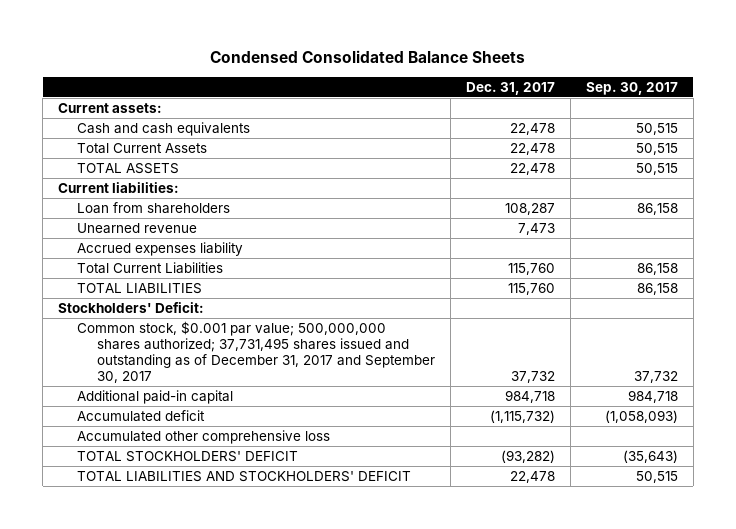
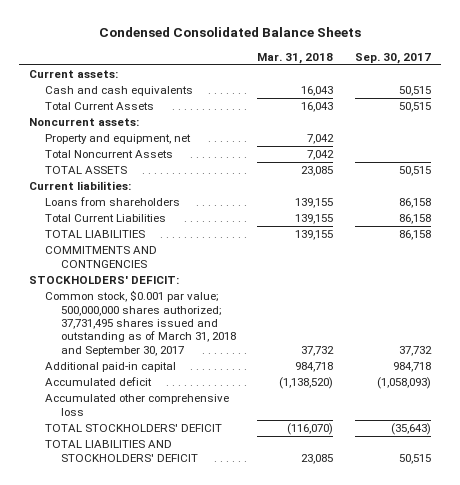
- | Dec. 31, 2017 | Sep. 30, 2017
+ | Mar. 31, 2018 | Sep. 30, 2017
+ Noncurrent assets:
+ Property and equipment, net | 7,042 |
+ Total Noncurrent Assets | 7,042 |
- Loan from shareholders | 108,287 | 86,158
- Unearned revenue | 7,473 |
- Accrued expenses liability
+ Loans from shareholders | 139,155 | 86,158
- Stockholders' Deficit:
- Common stock, $0.001 par value; 500,000,000 shares authorized; 37,731,495 shares issued and outstanding as of December 31, 2017 and September 30, 2017 | 37,732 | 37,732
+ COMMITMENTS AND CONTNGENCIES
+ STOCKHOLDERS' DEFICIT:
+ Common stock, $0.001 par value; 500,000,000 shares authorized; 37,731,495 shares issued and outstanding as of March 31, 2018 and September 30, 2017 | 37,732 | 37,732

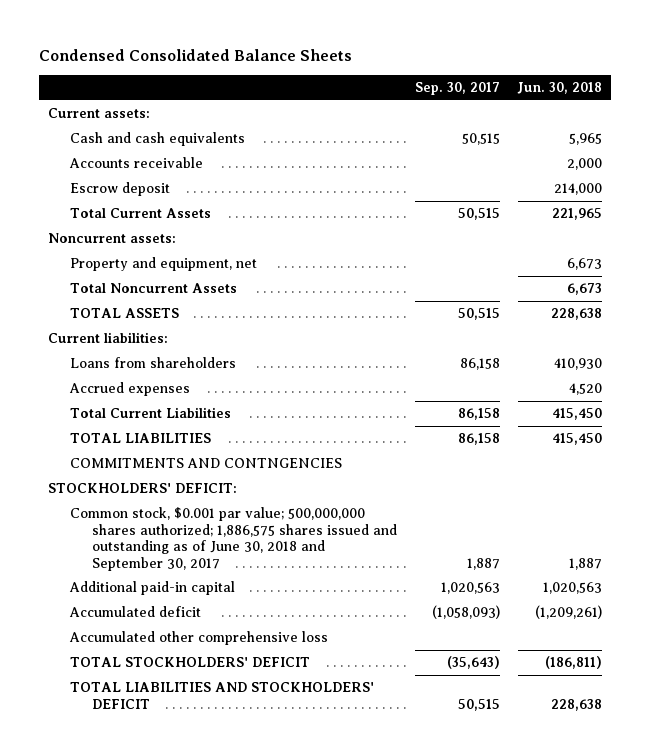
- | Mar. 31, 2018 | Sep. 30, 2017
+ | Sep. 30, 2017 | Jun. 30, 2018
+ Accounts receivable | | 2,000
+ Escrow deposit | | 214,000
+ Accrued expenses | | 4,520
- Common stock, $0.001 par value; 500,000,000 shares authorized; 37,731,495 shares issued and outstanding as of March 31, 2018 and September 30, 2017 | 37,732 | 37,732
- Additional paid-in capital | 984,718 | 984,718
+ Common stock, $0.001 par value; 500,000,000 shares authorized; 1,886,575 shares issued and outstanding as of June 30, 2018 and September 30, 2017 | 1,887 | 1,887
+ Additional paid-in capital | 1,020,563 | 1,020,563

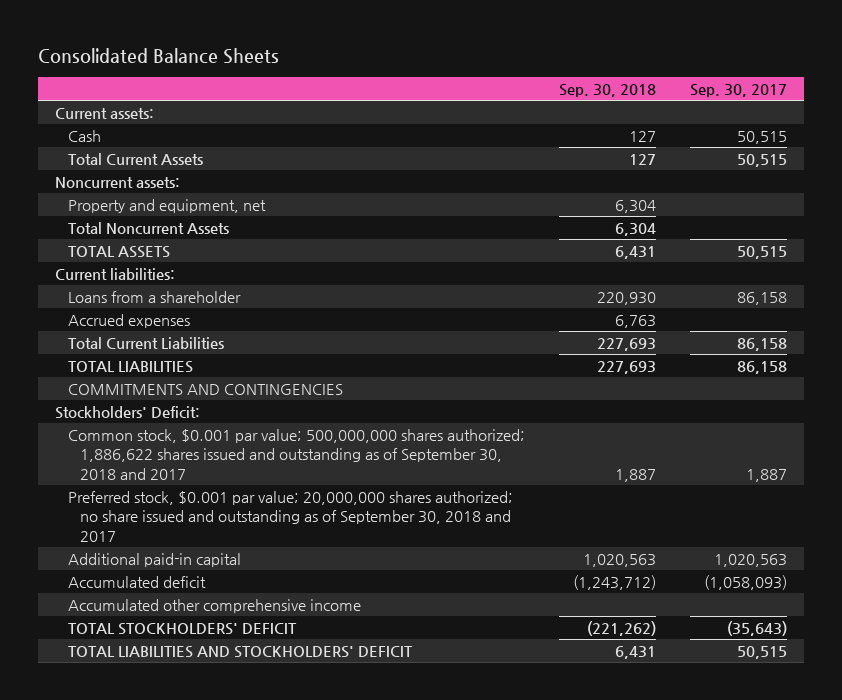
- Condensed Consolidated Balance Sheets
+ Consolidated Balance Sheets
- | Sep. 30, 2017 | Jun. 30, 2018
+ | Sep. 30, 2018 | Sep. 30, 2017
- Cash and cash equivalents | 50,515 | 5,965
- Accounts receivable | | 2,000
- Escrow deposit | | 214,000
+ Cash | 127 | 50,515
- Loans from shareholders | 86,158 | 410,930
+ Loans from a shareholder | 220,930 | 86,158
- COMMITMENTS AND CONTNGENCIES
- STOCKHOLDERS' DEFICIT:
- Common stock, $0.001 par value; 500,000,000 shares authorized; 1,886,575 shares issued and outstanding as of June 30, 2018 and September 30, 2017 | 1,887 | 1,887
+ COMMITMENTS AND CONTINGENCIES
+ Stockholders' Deficit:
+ Common stock, $0.001 par value; 500,000,000 shares authorized; 1,886,622 shares issued and outstanding as of September 30, 2018 and 2017 | 1,887 | 1,887
+ Preferred stock, $0.001 par value; 20,000,000 shares authorized; no share issued and outstanding as of September 30, 2018 and 2017
- Accumulated other comprehensive loss
+ Accumulated other comprehensive income

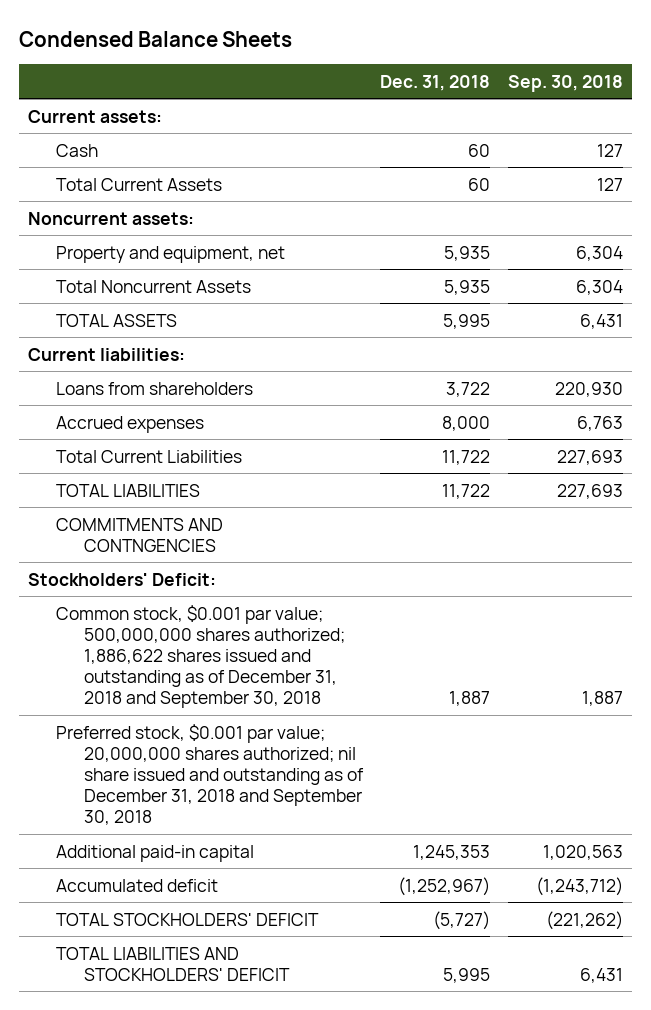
- Consolidated Balance Sheets
+ Condensed Balance Sheets
- | Sep. 30, 2018 | Sep. 30, 2017
+ | Dec. 31, 2018 | Sep. 30, 2018
- Loans from a shareholder | 220,930 | 86,158
+ Loans from shareholders | 3,722 | 220,930
- COMMITMENTS AND CONTINGENCIES
+ COMMITMENTS AND CONTNGENCIES
- Common stock, $0.001 par value; 500,000,000 shares authorized; 1,886,622 shares issued and outstanding as of September 30, 2018 and 2017 | 1,887 | 1,887
- Preferred stock, $0.001 par value; 20,000,000 shares authorized; no share issued and outstanding as of September 30, 2018 and 2017
+ Common stock, $0.001 par value; 500,000,000 shares authorized; 1,886,622 shares issued and outstanding as of December 31, 2018 and September 30, 2018 | 1,887 | 1,887
+ Preferred stock, $0.001 par value; 20,000,000 shares authorized; nil share issued and outstanding as of December 31, 2018 and September 30, 2018
- Accumulated other comprehensive income

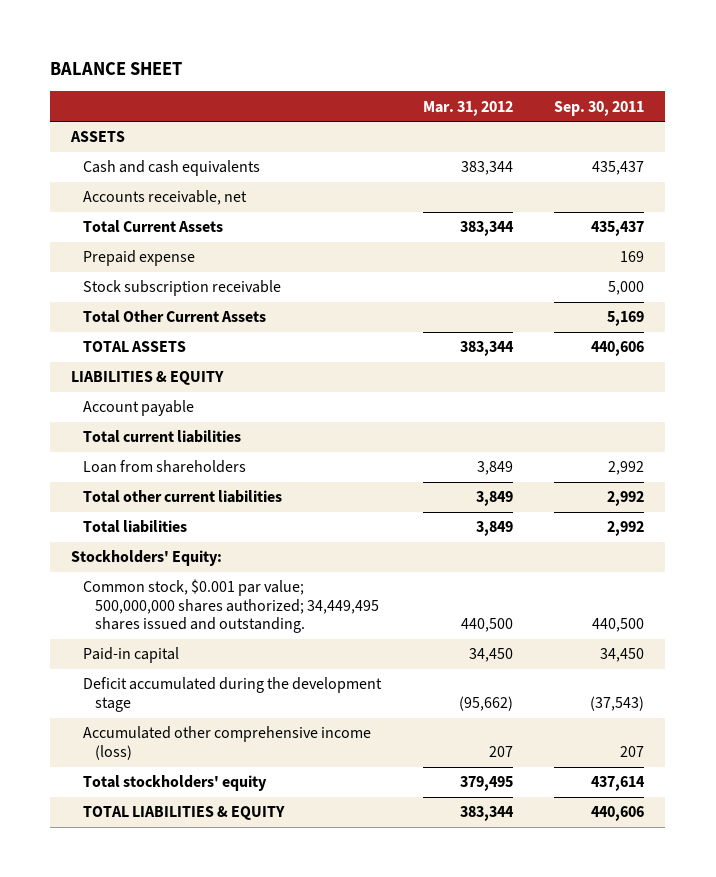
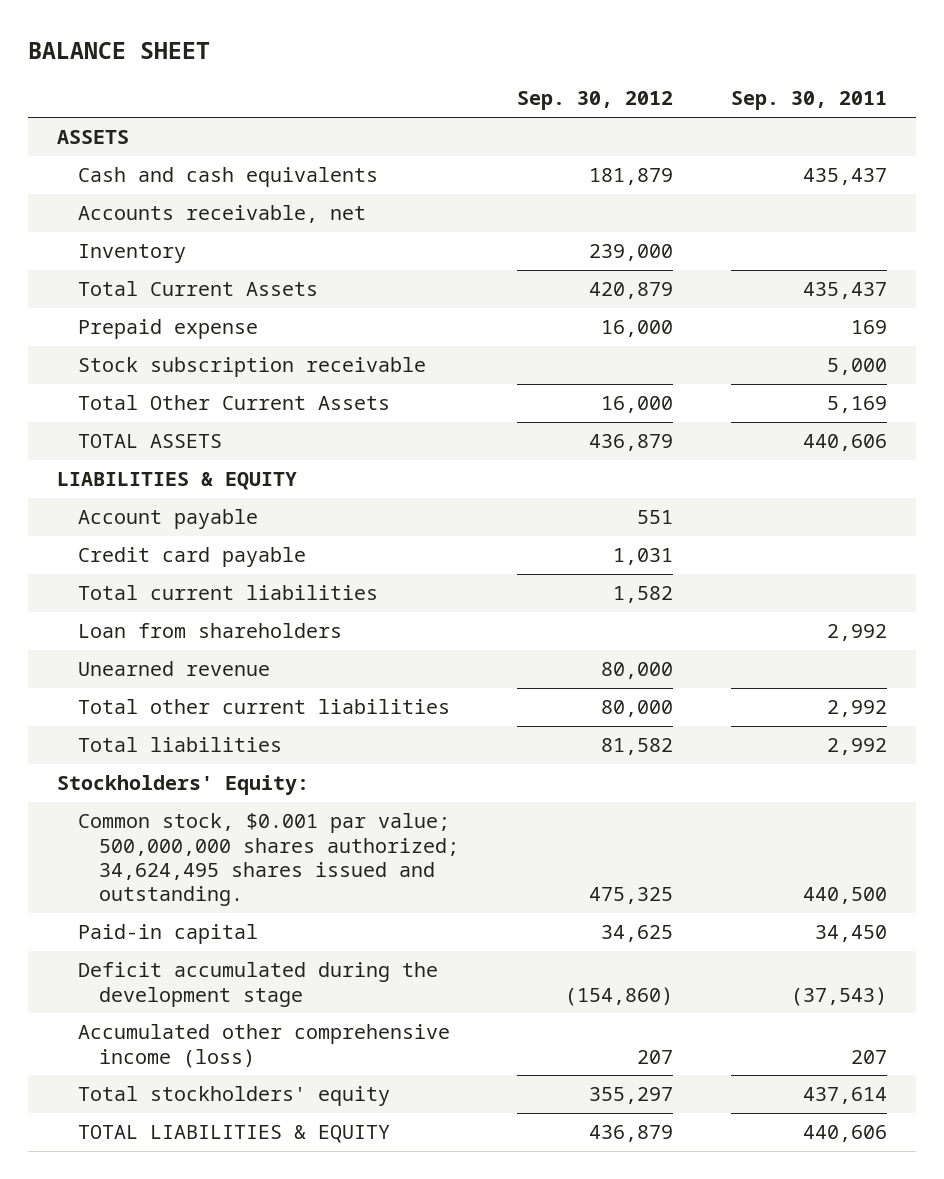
- | Mar. 31, 2012 | Sep. 30, 2011
+ | Sep. 30, 2012 | Sep. 30, 2011
+ Inventory | 239,000 |
+ Credit card payable | 1,031 |
+ Unearned revenue | 80,000 |
- Common stock, $0.001 par value; 500,000,000 shares authorized; 34,449,495 shares issued and outstanding. | 440,500 | 440,500
+ Common stock, $0.001 par value; 500,000,000 shares authorized; 34,624,495 shares issued and outstanding. | 475,325 | 440,500

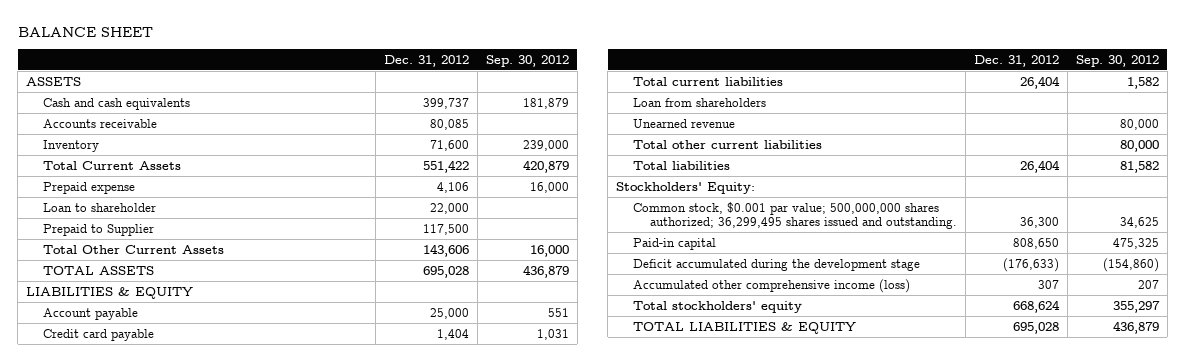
- | Sep. 30, 2012 | Sep. 30, 2011
+ | Dec. 31, 2012 | Sep. 30, 2012
- Accounts receivable, net
+ Accounts receivable | 80,085 |
- Stock subscription receivable | | 5,000
+ Loan to shareholder | 22,000 |
+ Prepaid to Supplier | 117,500 |
- Common stock, $0.001 par value; 500,000,000 shares authorized; 34,624,495 shares issued and outstanding. | 475,325 | 440,500
- Paid-in capital | 34,625 | 34,450
+ Common stock, $0.001 par value; 500,000,000 shares authorized; 36,299,495 shares issued and outstanding. | 36,300 | 34,625
+ Paid-in capital | 808,650 | 475,325

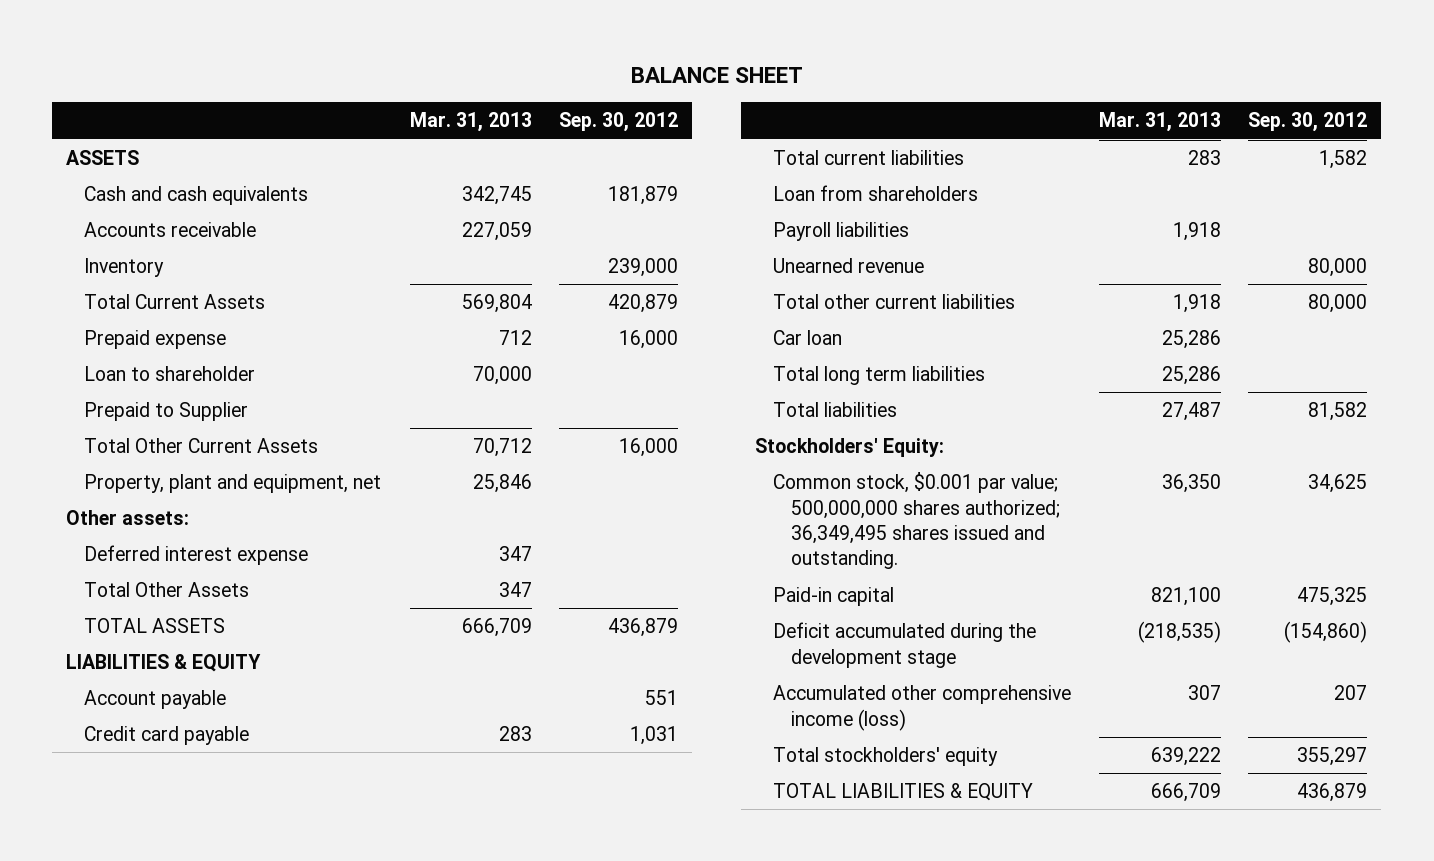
- | Dec. 31, 2012 | Sep. 30, 2012
+ | Mar. 31, 2013 | Sep. 30, 2012
+ Property, plant and equipment, net | 25,846 |
+ Other assets:
+ Deferred interest expense | 347 |
+ Total Other Assets | 347 |
+ Payroll liabilities | 1,918 |
+ Car loan | 25,286 |
+ Total long term liabilities | 25,286 |
- Common stock, $0.001 par value; 500,000,000 shares authorized; 36,299,495 shares issued and outstanding. | 36,300 | 34,625
+ Common stock, $0.001 par value; 500,000,000 shares authorized; 36,349,495 shares issued and outstanding. | 36,350 | 34,625

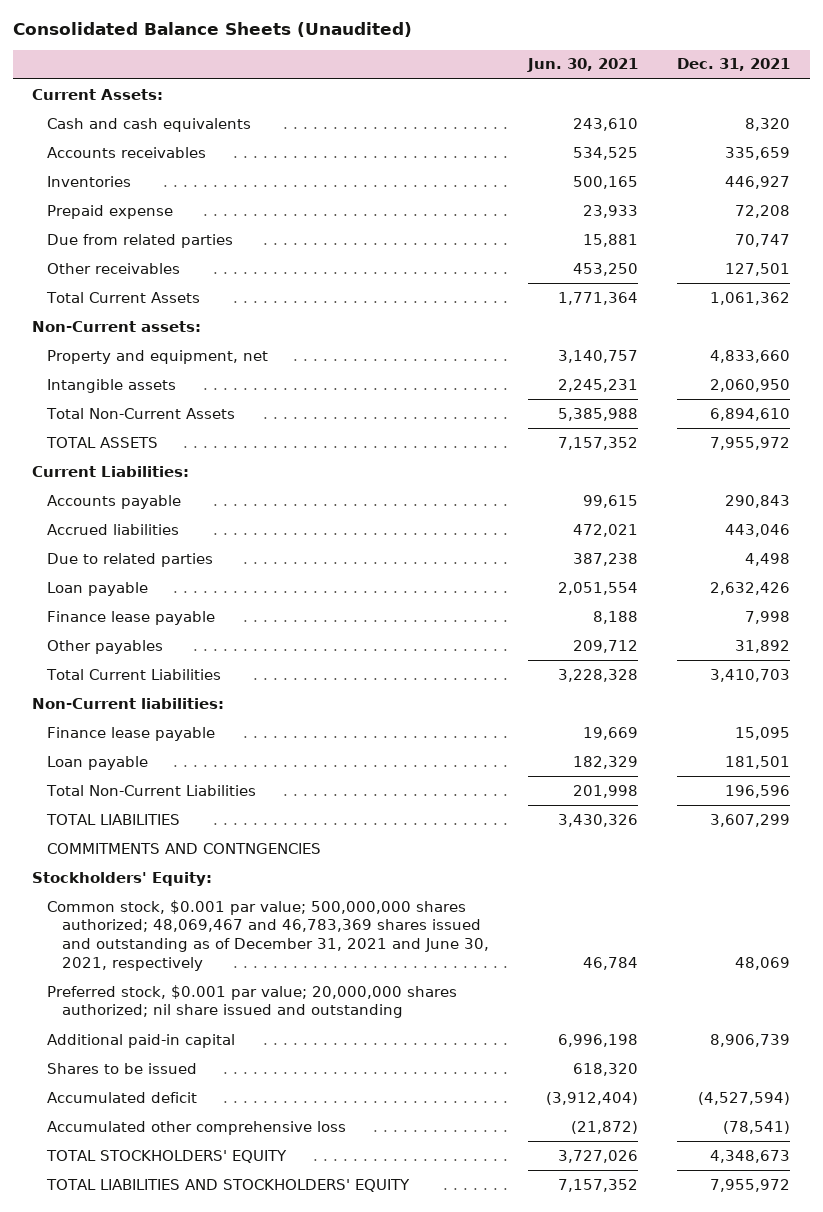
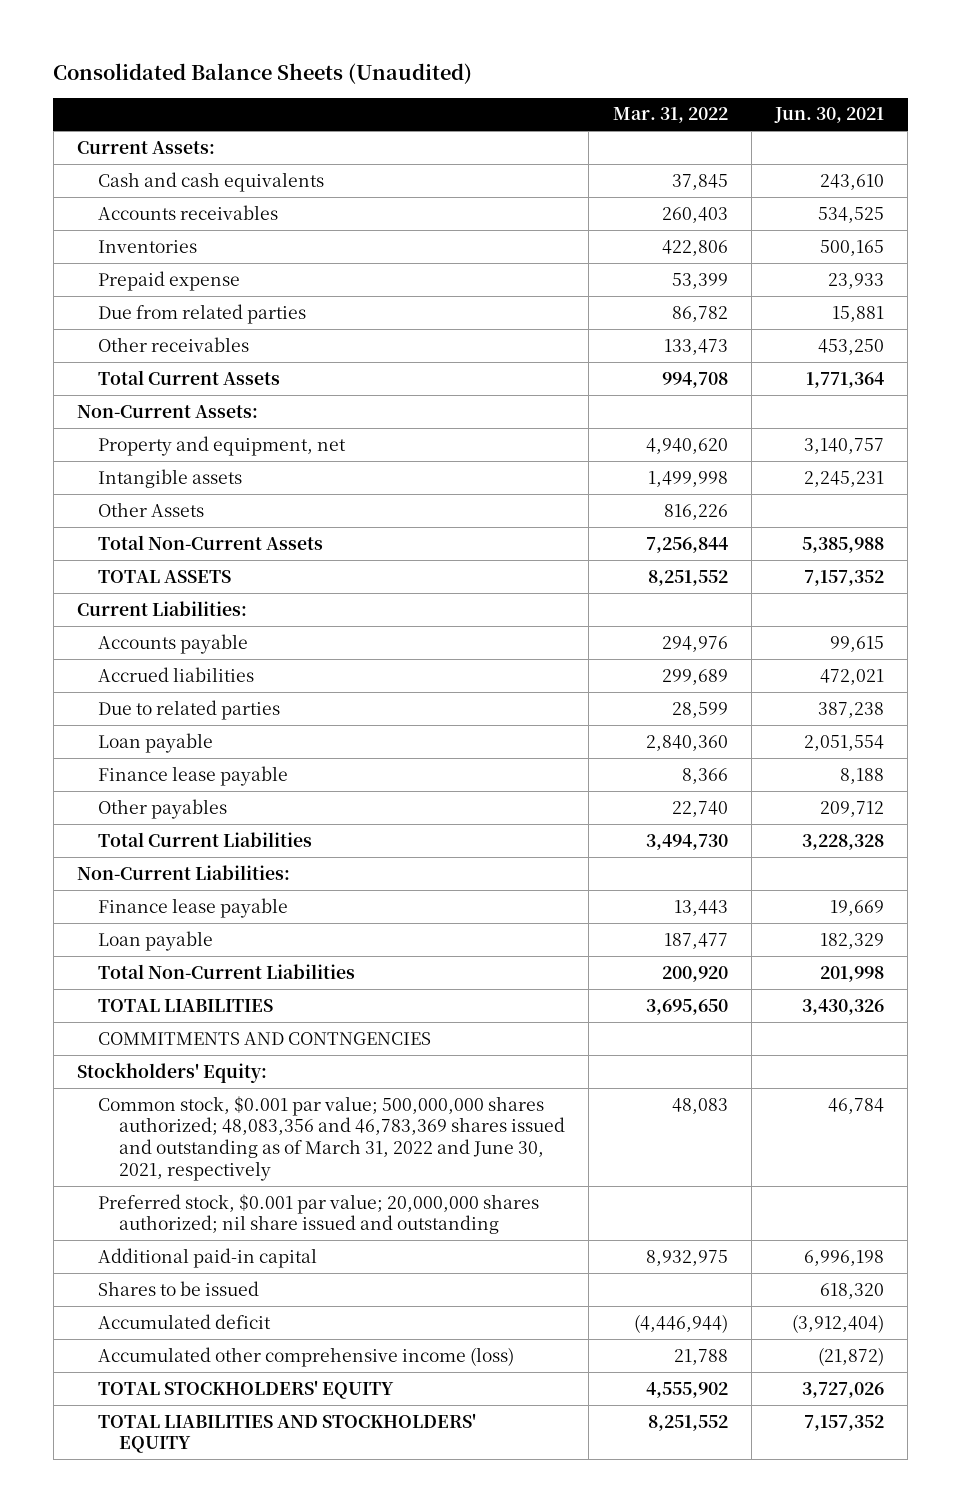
- | Jun. 30, 2021 | Dec. 31, 2021
+ | Mar. 31, 2022 | Jun. 30, 2021
- Non-Current assets:
+ Non-Current Assets:
+ Other Assets | 816,226 |
- Non-Current liabilities:
+ Non-Current Liabilities:
- Common stock, $0.001 par value; 500,000,000 shares authorized; 48,069,467 and 46,783,369 shares issued and outstanding as of December 31, 2021 and June 30, 2021, respectively | 46,784 | 48,069
+ Common stock, $0.001 par value; 500,000,000 shares authorized; 48,083,356 and 46,783,369 shares issued and outstanding as of March 31, 2022 and June 30, 2021, respectively | 48,083 | 46,784
- Accumulated other comprehensive loss | (21,872) | (78,541)
+ Accumulated other comprehensive income (loss) | 21,788 | (21,872)

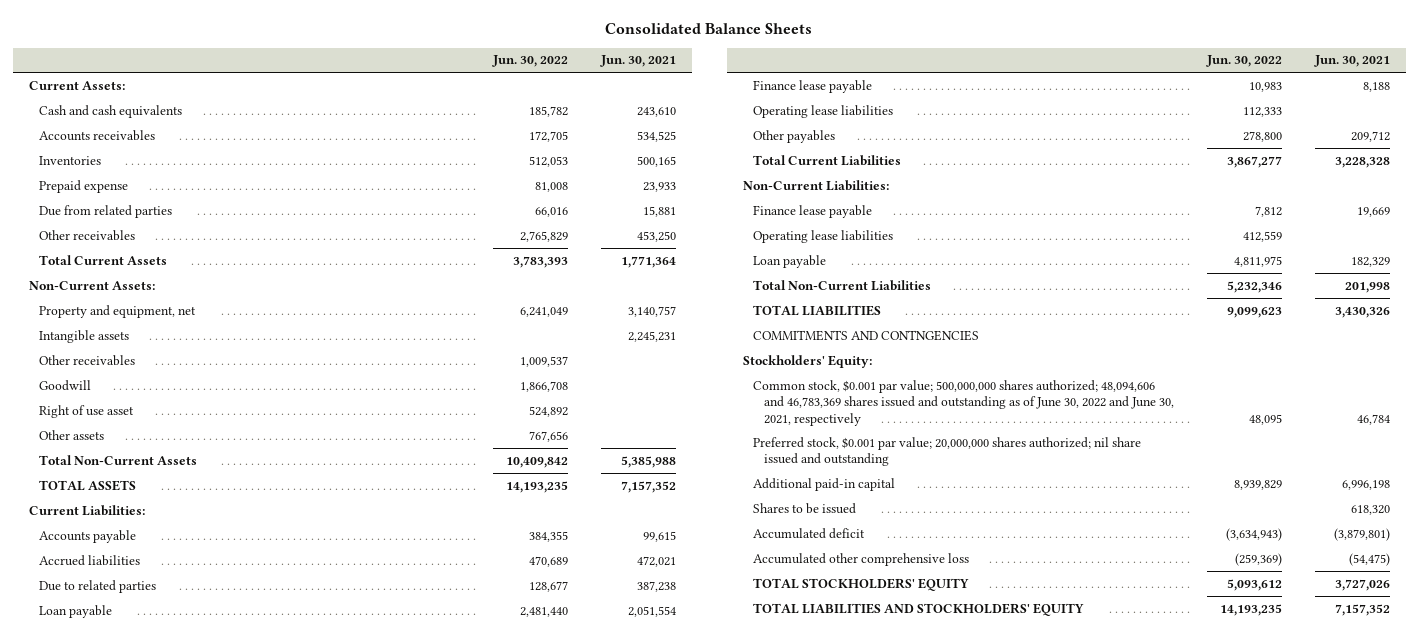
- Consolidated Balance Sheets (Unaudited)
+ Consolidated Balance Sheets
- | Mar. 31, 2022 | Jun. 30, 2021
+ | Jun. 30, 2022 | Jun. 30, 2021
- Other Assets | 816,226 |
+ Other receivables | 1,009,537 |
+ Goodwill | 1,866,708 |
+ Right of use asset | 524,892 |
+ Other assets | 767,656 |
+ Operating lease liabilities | 112,333 |
+ Operating lease liabilities | 412,559 |
- Common stock, $0.001 par value; 500,000,000 shares authorized; 48,083,356 and 46,783,369 shares issued and outstanding as of March 31, 2022 and June 30, 2021, respectively | 48,083 | 46,784
+ Common stock, $0.001 par value; 500,000,000 shares authorized; 48,094,606 and 46,783,369 shares issued and outstanding as of June 30, 2022 and June 30, 2021, respectively | 48,095 | 46,784
- Accumulated deficit | (4,446,944) | (3,912,404)
- Accumulated other comprehensive income (loss) | 21,788 | (21,872)
+ Accumulated deficit | (3,634,943) | (3,879,801)
+ Accumulated other comprehensive loss | (259,369) | (54,475)

